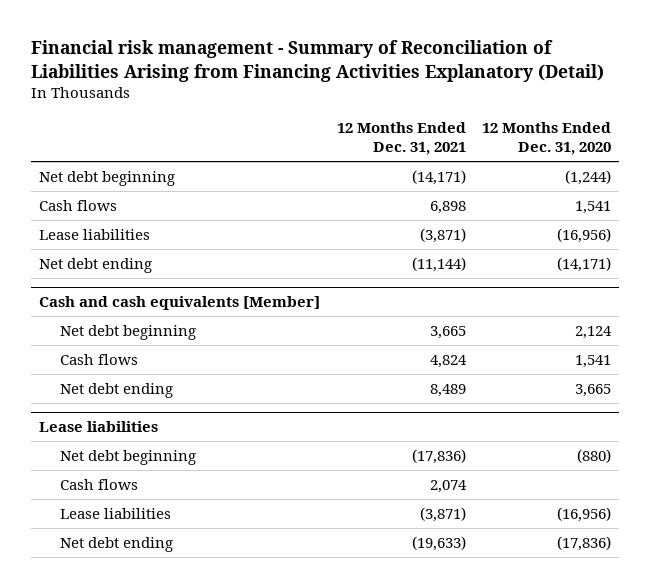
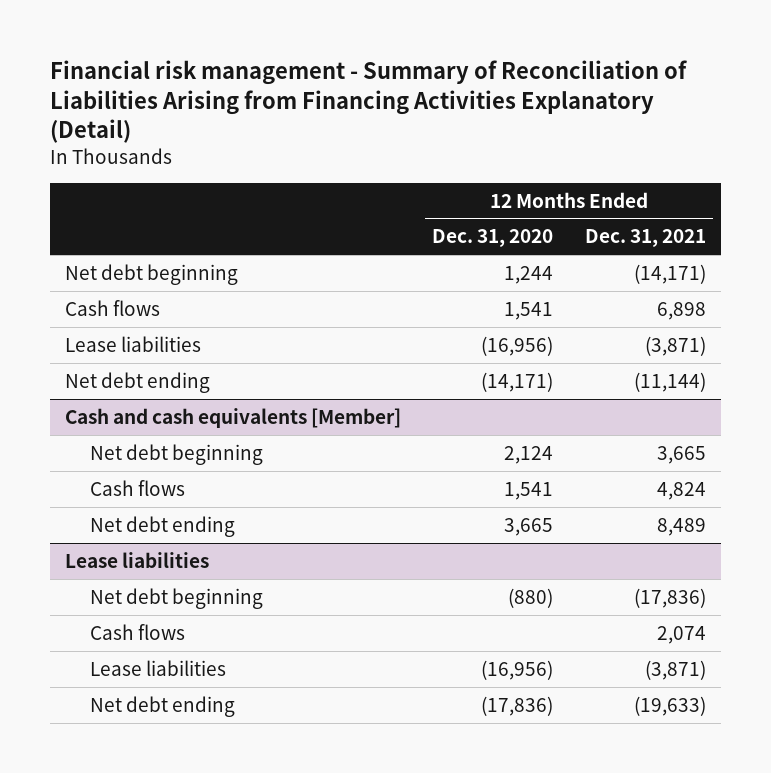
- | 12 Months Ended Dec. 31, 2021 | 12 Months Ended Dec. 31, 2020
+ | 12 Months Ended Dec. 31, 2020 | 12 Months Ended Dec. 31, 2021
- Net debt beginning | (14,171) | (1,244)
+ Net debt beginning | 1,244 | (14,171)

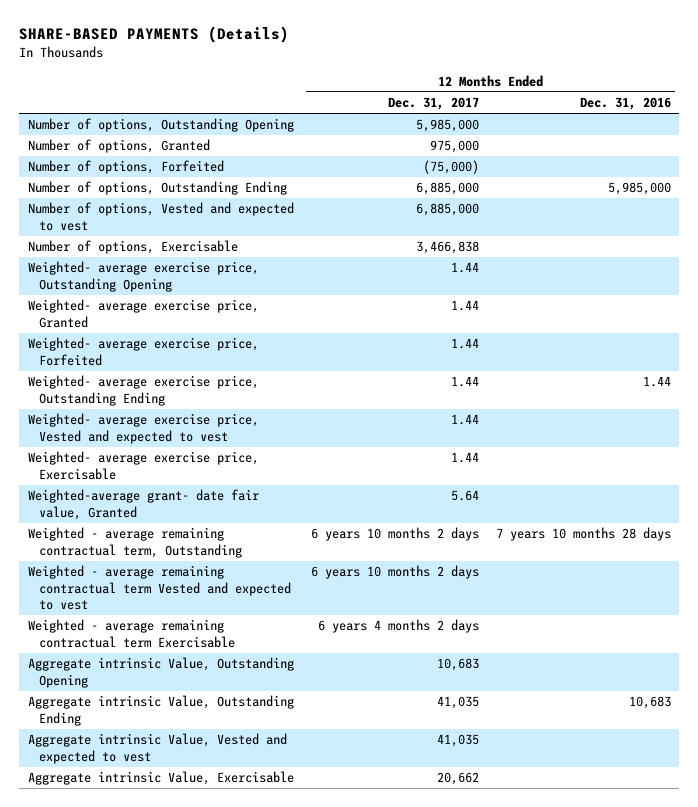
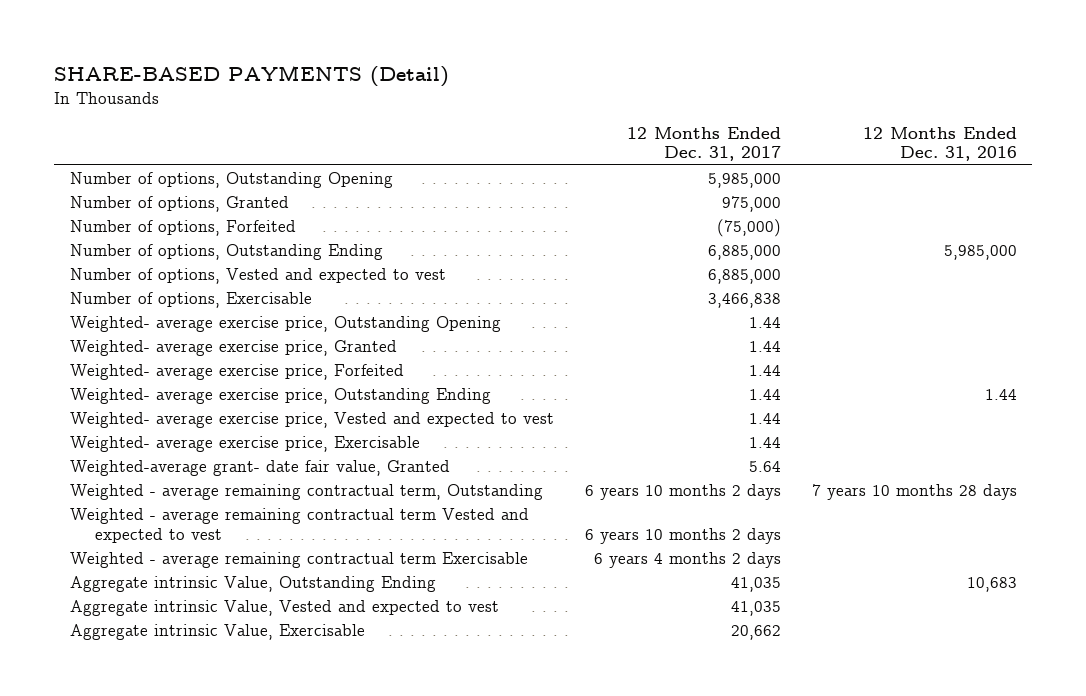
- SHARE-BASED PAYMENTS (Details)
+ SHARE-BASED PAYMENTS (Detail)
- Aggregate intrinsic Value, Outstanding Opening | 10,683 |

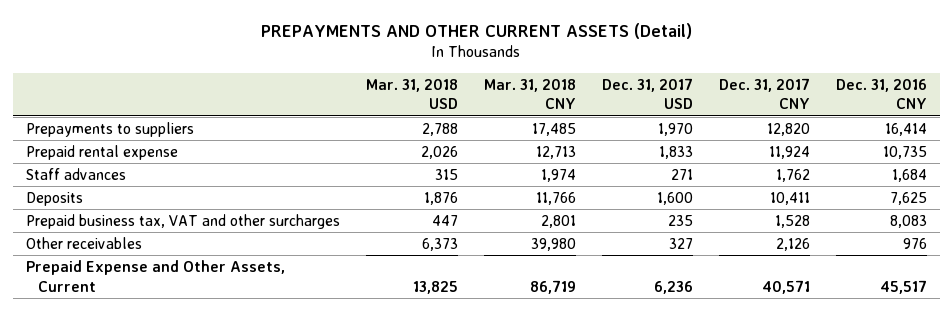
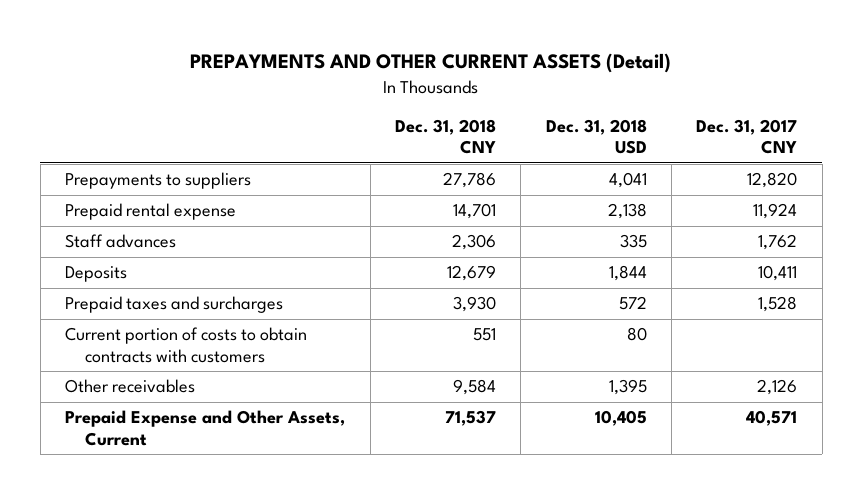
- | Mar. 31, 2018 USD | Mar. 31, 2018 CNY | Dec. 31, 2017 USD | Dec. 31, 2017 CNY | Dec. 31, 2016 CNY
+ | Dec. 31, 2018 CNY | Dec. 31, 2018 USD | Dec. 31, 2017 CNY
- Prepaid business tax, VAT and other surcharges | 447 | 2,801 | 235 | 1,528 | 8,083
+ Prepaid taxes and surcharges | 3,930 | 572 | 1,528
+ Current portion of costs to obtain contracts with customers | 551 | 80 |

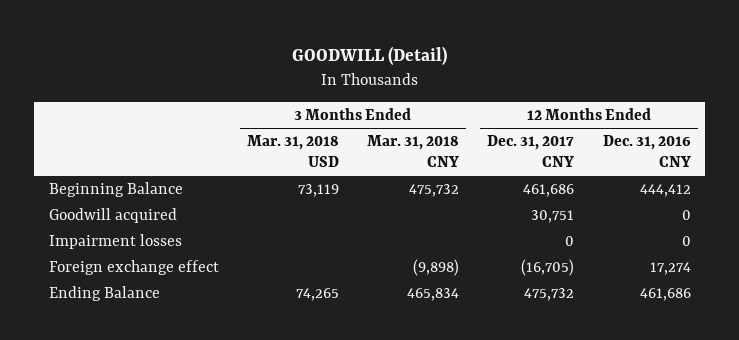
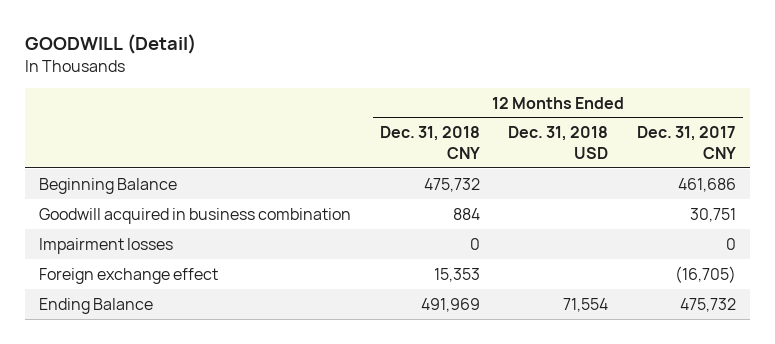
- | 3 Months Ended Mar. 31, 2018 USD | 3 Months Ended Mar. 31, 2018 CNY | 12 Months Ended Dec. 31, 2017 CNY | 12 Months Ended Dec. 31, 2016 CNY
+ | 12 Months Ended Dec. 31, 2018 CNY | 12 Months Ended Dec. 31, 2018 USD | 12 Months Ended Dec. 31, 2017 CNY
- Goodwill acquired | | | 30,751 | 0
+ Goodwill acquired in business combination | 884 | | 30,751

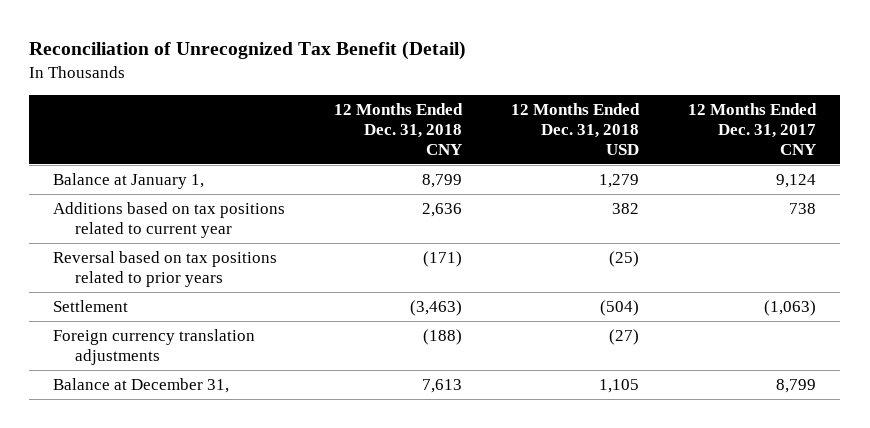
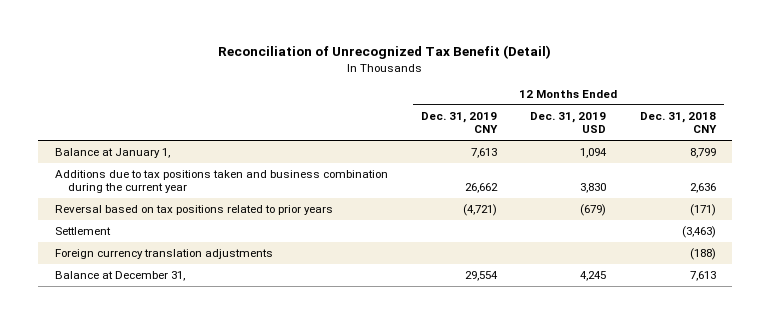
- | 12 Months Ended Dec. 31, 2018 CNY | 12 Months Ended Dec. 31, 2018 USD | 12 Months Ended Dec. 31, 2017 CNY
+ | 12 Months Ended Dec. 31, 2019 CNY | 12 Months Ended Dec. 31, 2019 USD | 12 Months Ended Dec. 31, 2018 CNY
- Additions based on tax positions related to current year | 2,636 | 382 | 738
+ Additions due to tax positions taken and business combination during the current year | 26,662 | 3,830 | 2,636

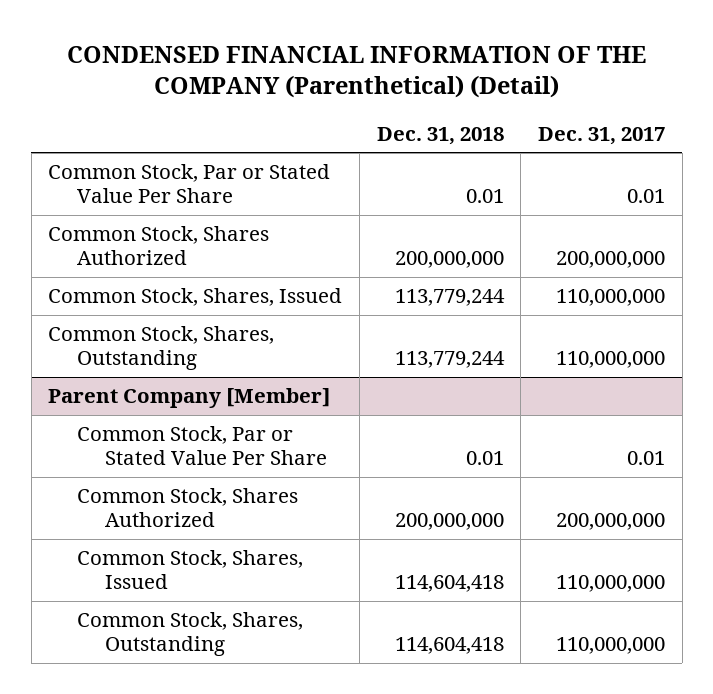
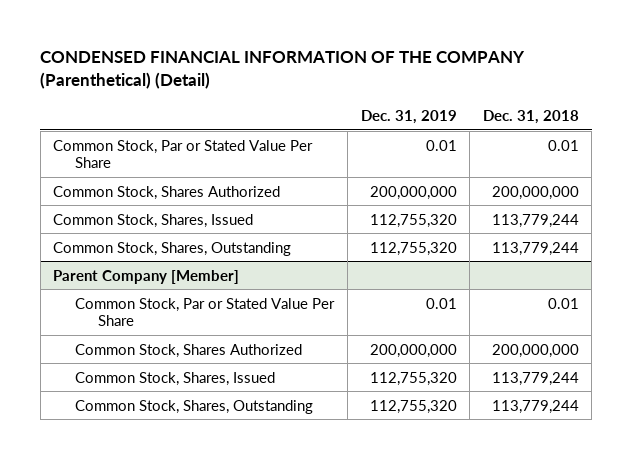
- | Dec. 31, 2018 | Dec. 31, 2017
+ | Dec. 31, 2019 | Dec. 31, 2018
@ Parent Company [Member]
- Common Stock, Shares, Issued | 114,604,418 | 110,000,000
- Common Stock, Shares, Outstanding | 114,604,418 | 110,000,000
+ Common Stock, Shares, Issued | 112,755,320 | 113,779,244
+ Common Stock, Shares, Outstanding | 112,755,320 | 113,779,244

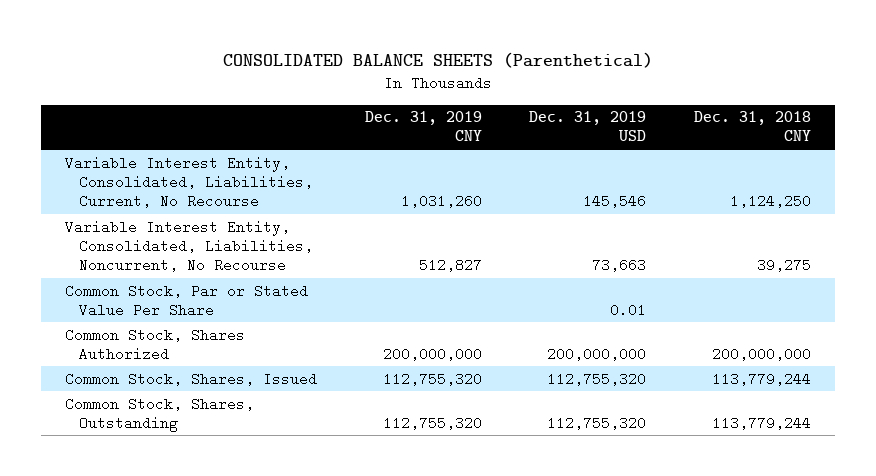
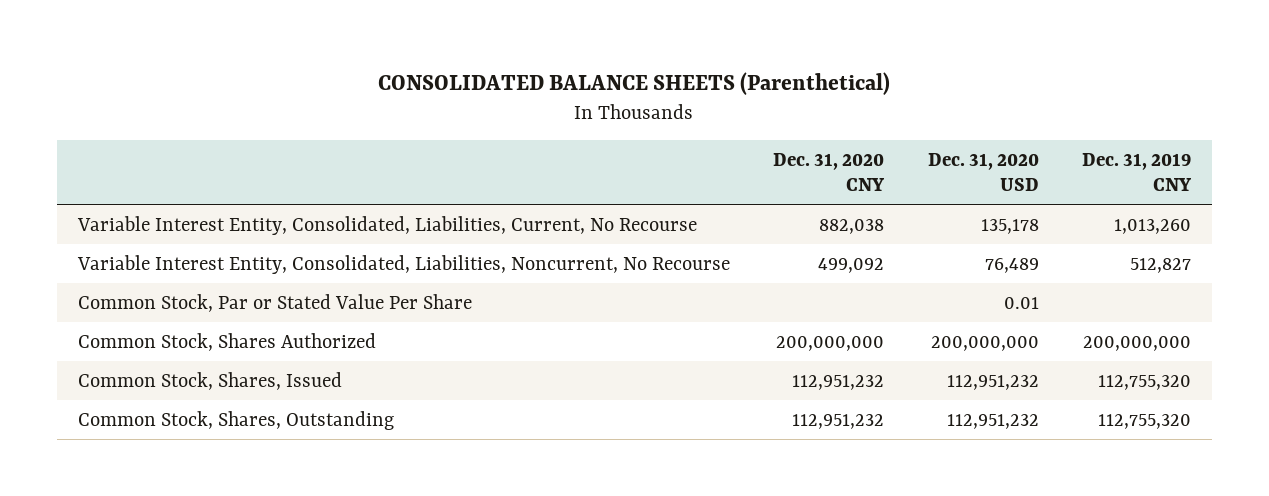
- | Dec. 31, 2019 CNY | Dec. 31, 2019 USD | Dec. 31, 2018 CNY
+ | Dec. 31, 2020 CNY | Dec. 31, 2020 USD | Dec. 31, 2019 CNY
- Variable Interest Entity, Consolidated, Liabilities, Current, No Recourse | 1,031,260 | 145,546 | 1,124,250
+ Variable Interest Entity, Consolidated, Liabilities, Current, No Recourse | 882,038 | 135,178 | 1,013,260

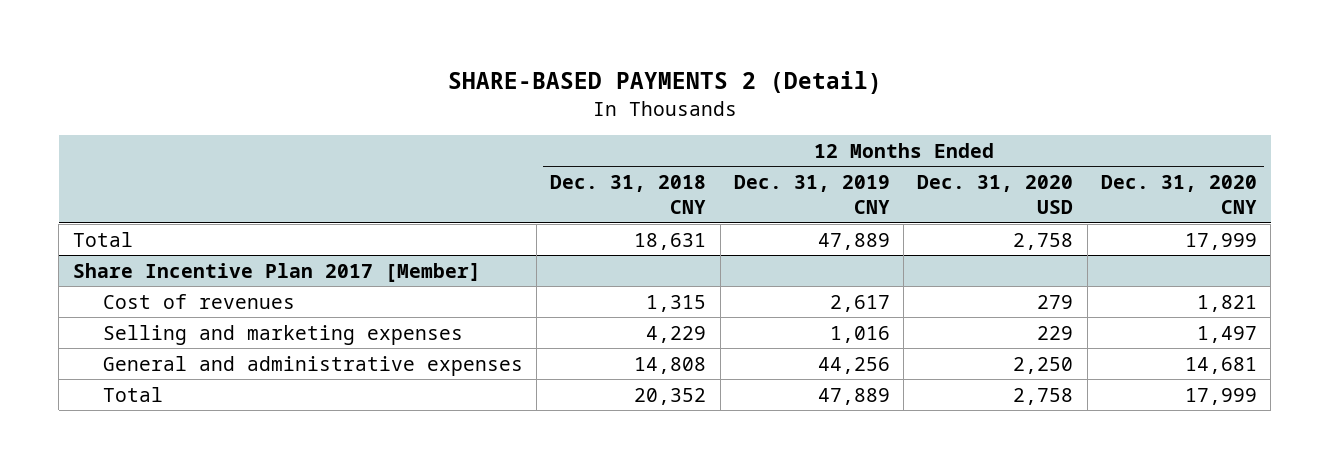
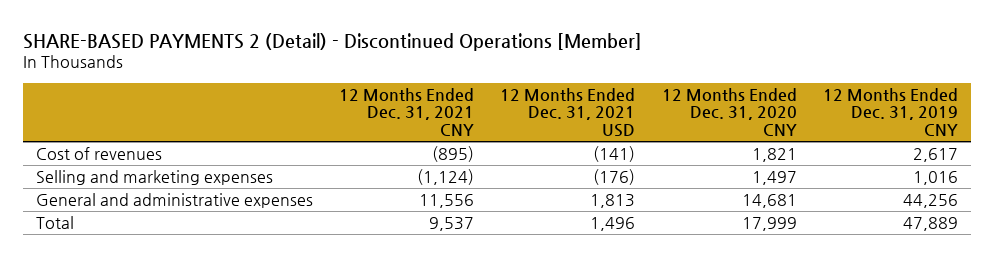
- SHARE-BASED PAYMENTS 2 (Detail)
+ SHARE-BASED PAYMENTS 2 (Detail) - Discontinued Operations [Member]
- | 12 Months Ended Dec. 31, 2018 CNY | 12 Months Ended Dec. 31, 2019 CNY | 12 Months Ended Dec. 31, 2020 USD | 12 Months Ended Dec. 31, 2020 CNY
+ | 12 Months Ended Dec. 31, 2021 CNY | 12 Months Ended Dec. 31, 2021 USD | 12 Months Ended Dec. 31, 2020 CNY | 12 Months Ended Dec. 31, 2019 CNY
- Total | 18,631 | 47,889 | 2,758 | 17,999
- Share Incentive Plan 2017 [Member]

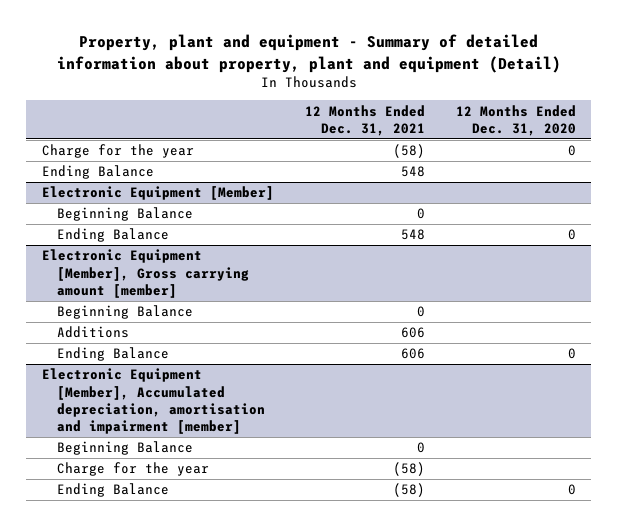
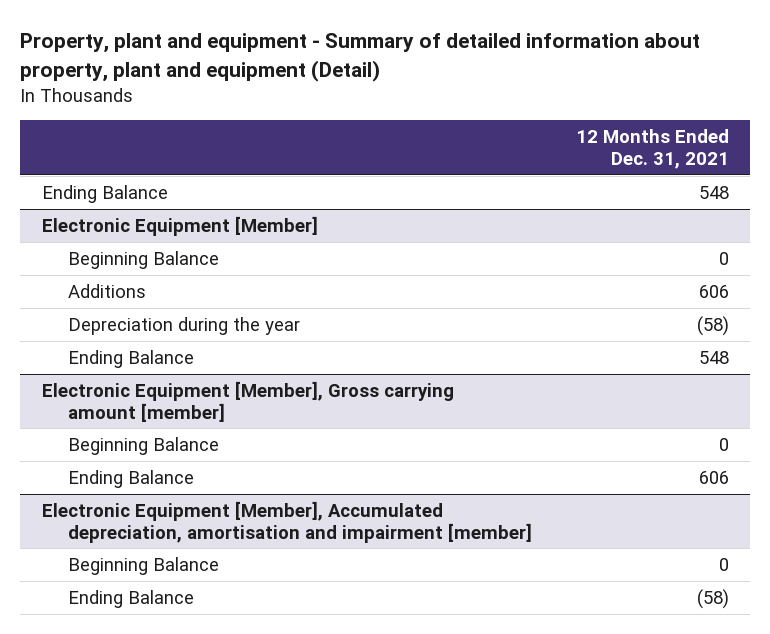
- | 12 Months Ended Dec. 31, 2021 | 12 Months Ended Dec. 31, 2020
+ | 12 Months Ended Dec. 31, 2021
- Charge for the year | (58) | 0
@ Electronic Equipment [Member]
+ Additions | 606
+ Depreciation during the year | (58)
@ Electronic Equipment [Member], Gross carrying amount [member]
- Additions | 606 |
@ Electronic Equipment [Member], Accumulated depreciation, amortisation and impairment [member]
- Charge for the year | (58) |

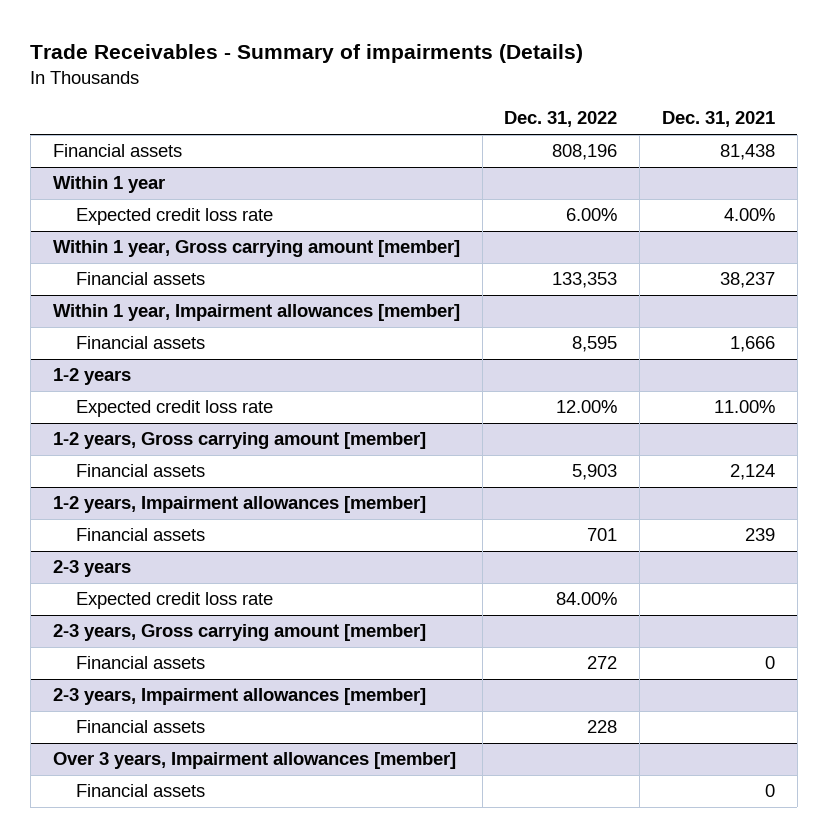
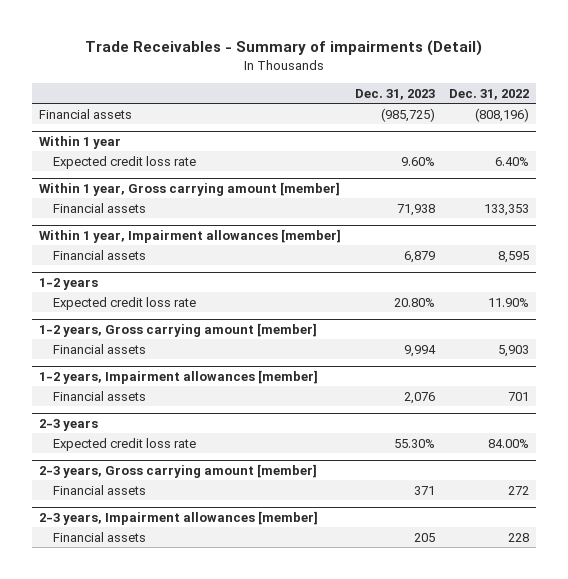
- Trade Receivables - Summary of impairments (Details)
+ Trade Receivables - Summary of impairments (Detail)
- | Dec. 31, 2022 | Dec. 31, 2021
+ | Dec. 31, 2023 | Dec. 31, 2022
- Financial assets | 808,196 | 81,438
+ Financial assets | (985,725) | (808,196)
@ Within 1 year
- Expected credit loss rate | 6.00% | 4.00%
+ Expected credit loss rate | 9.60% | 6.40%
@ 1-2 years
- Expected credit loss rate | 12.00% | 11.00%
+ Expected credit loss rate | 20.80% | 11.90%
- Over 3 years, Impairment allowances [member]
- Financial assets | | 0

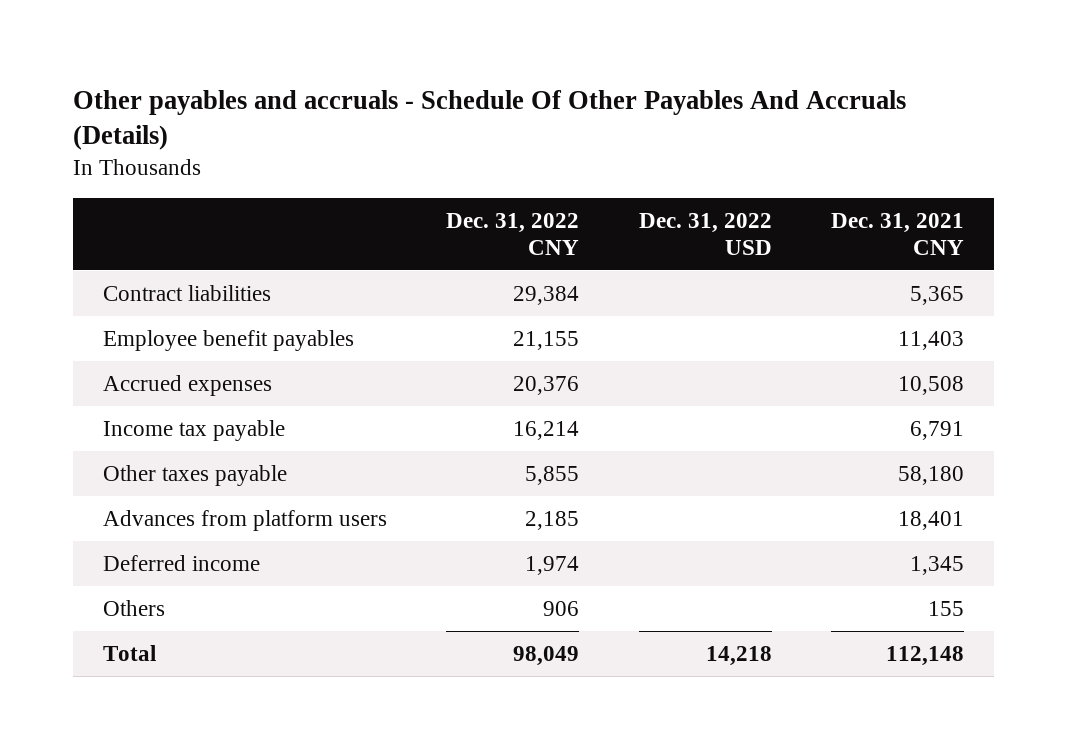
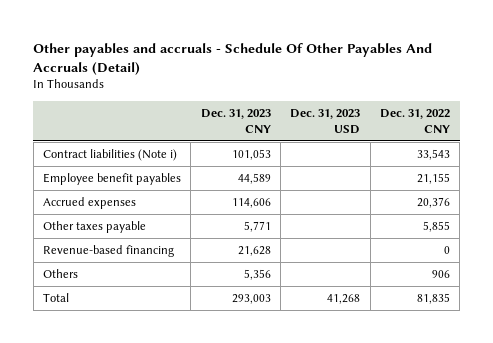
- Other payables and accruals - Schedule Of Other Payables And Accruals (Details)
+ Other payables and accruals - Schedule Of Other Payables And Accruals (Detail)
- | Dec. 31, 2022 CNY | Dec. 31, 2022 USD | Dec. 31, 2021 CNY
+ | Dec. 31, 2023 CNY | Dec. 31, 2023 USD | Dec. 31, 2022 CNY
- Contract liabilities | 29,384 | | 5,365
+ Contract liabilities (Note i) | 101,053 | | 33,543
- Income tax payable | 16,214 | | 6,791
- Advances from platform users | 2,185 | | 18,401
- Deferred income | 1,974 | | 1,345
+ Revenue-based financing | 21,628 | | 0
- Total | 98,049 | 14,218 | 112,148
+ Total | 293,003 | 41,268 | 81,835

